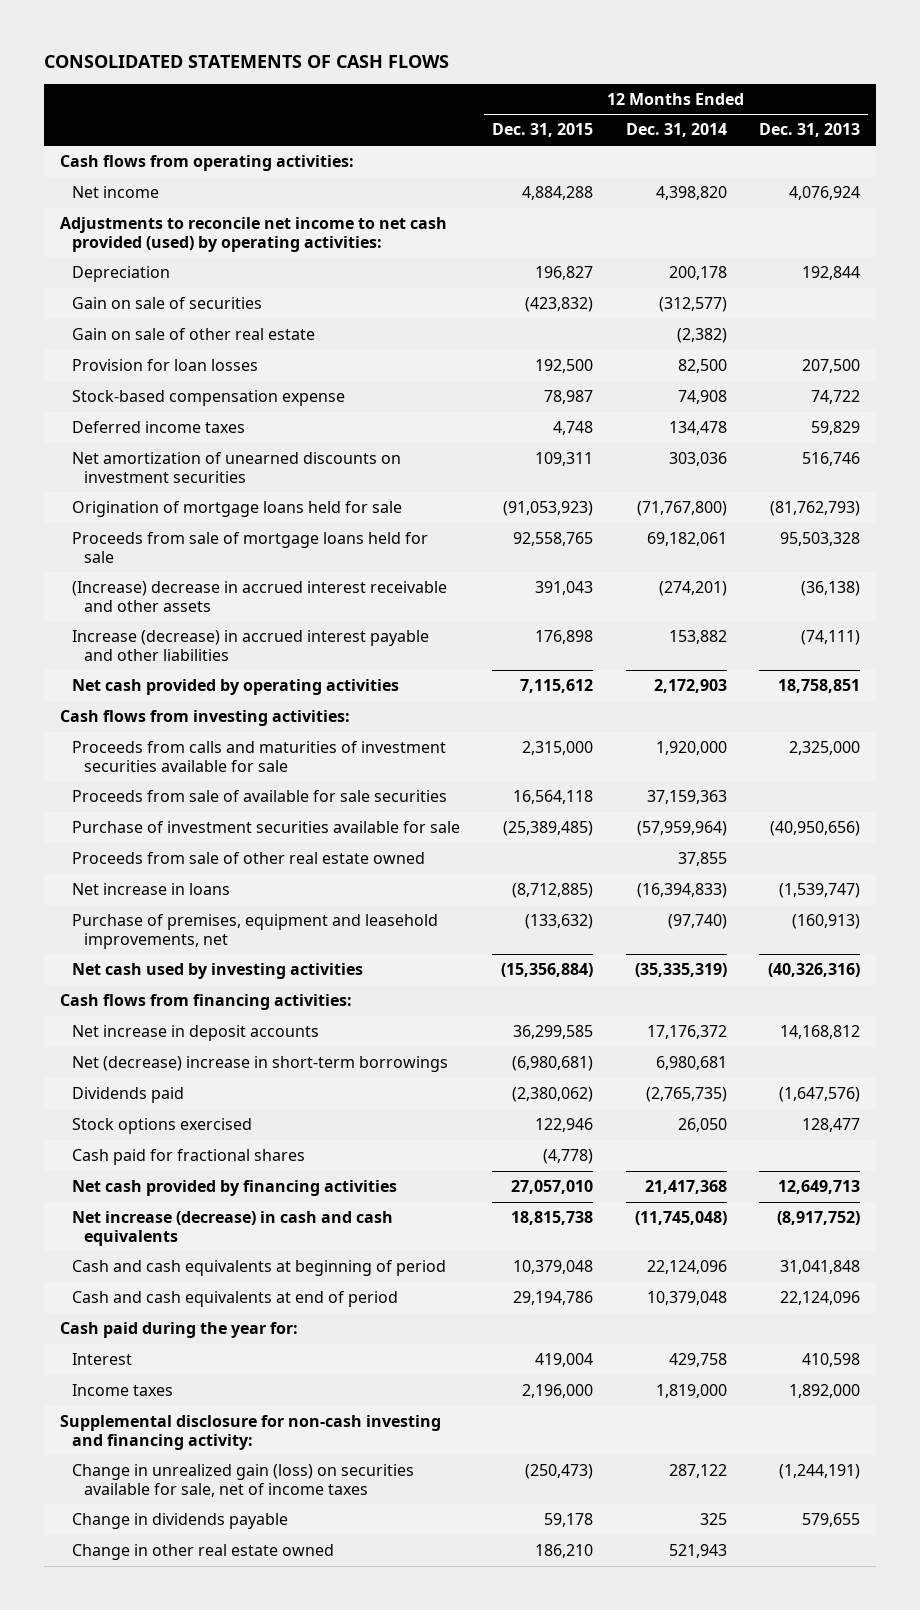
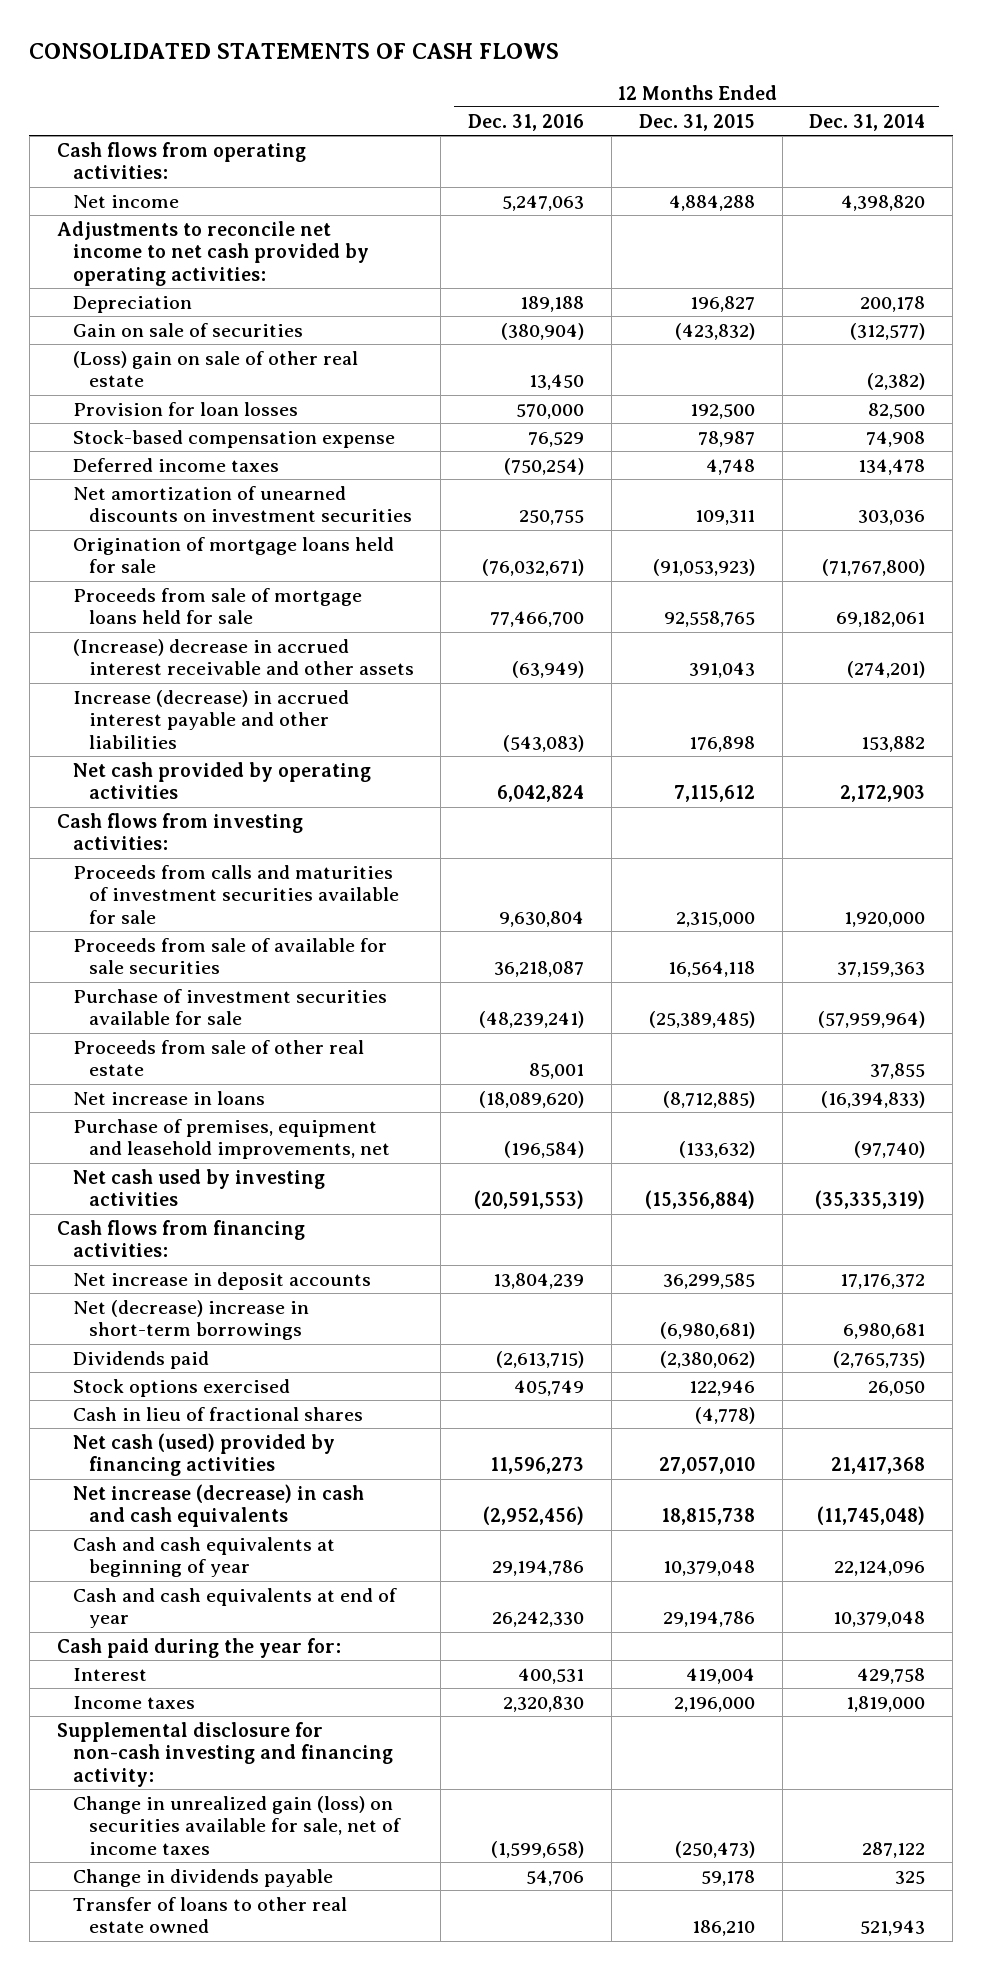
- | 12 Months Ended Dec. 31, 2015 | 12 Months Ended Dec. 31, 2014 | 12 Months Ended Dec. 31, 2013
+ | 12 Months Ended Dec. 31, 2016 | 12 Months Ended Dec. 31, 2015 | 12 Months Ended Dec. 31, 2014
- Adjustments to reconcile net income to net cash provided (used) by operating activities:
+ Adjustments to reconcile net income to net cash provided by operating activities:
- Gain on sale of other real estate | | (2,382) |
+ (Loss) gain on sale of other real estate | 13,450 | | (2,382)
- Proceeds from sale of other real estate owned | | 37,855 |
+ Proceeds from sale of other real estate | 85,001 | | 37,855
- Cash paid for fractional shares | (4,778) | |
- Net cash provided by financing activities | 27,057,010 | 21,417,368 | 12,649,713
+ Cash in lieu of fractional shares | | (4,778) |
+ Net cash (used) provided by financing activities | 11,596,273 | 27,057,010 | 21,417,368
- Cash and cash equivalents at beginning of period | 10,379,048 | 22,124,096 | 31,041,848
- Cash and cash equivalents at end of period | 29,194,786 | 10,379,048 | 22,124,096
+ Cash and cash equivalents at beginning of year | 29,194,786 | 10,379,048 | 22,124,096
+ Cash and cash equivalents at end of year | 26,242,330 | 29,194,786 | 10,379,048
- Change in other real estate owned | 186,210 | 521,943 |
+ Transfer of loans to other real estate owned | | 186,210 | 521,943

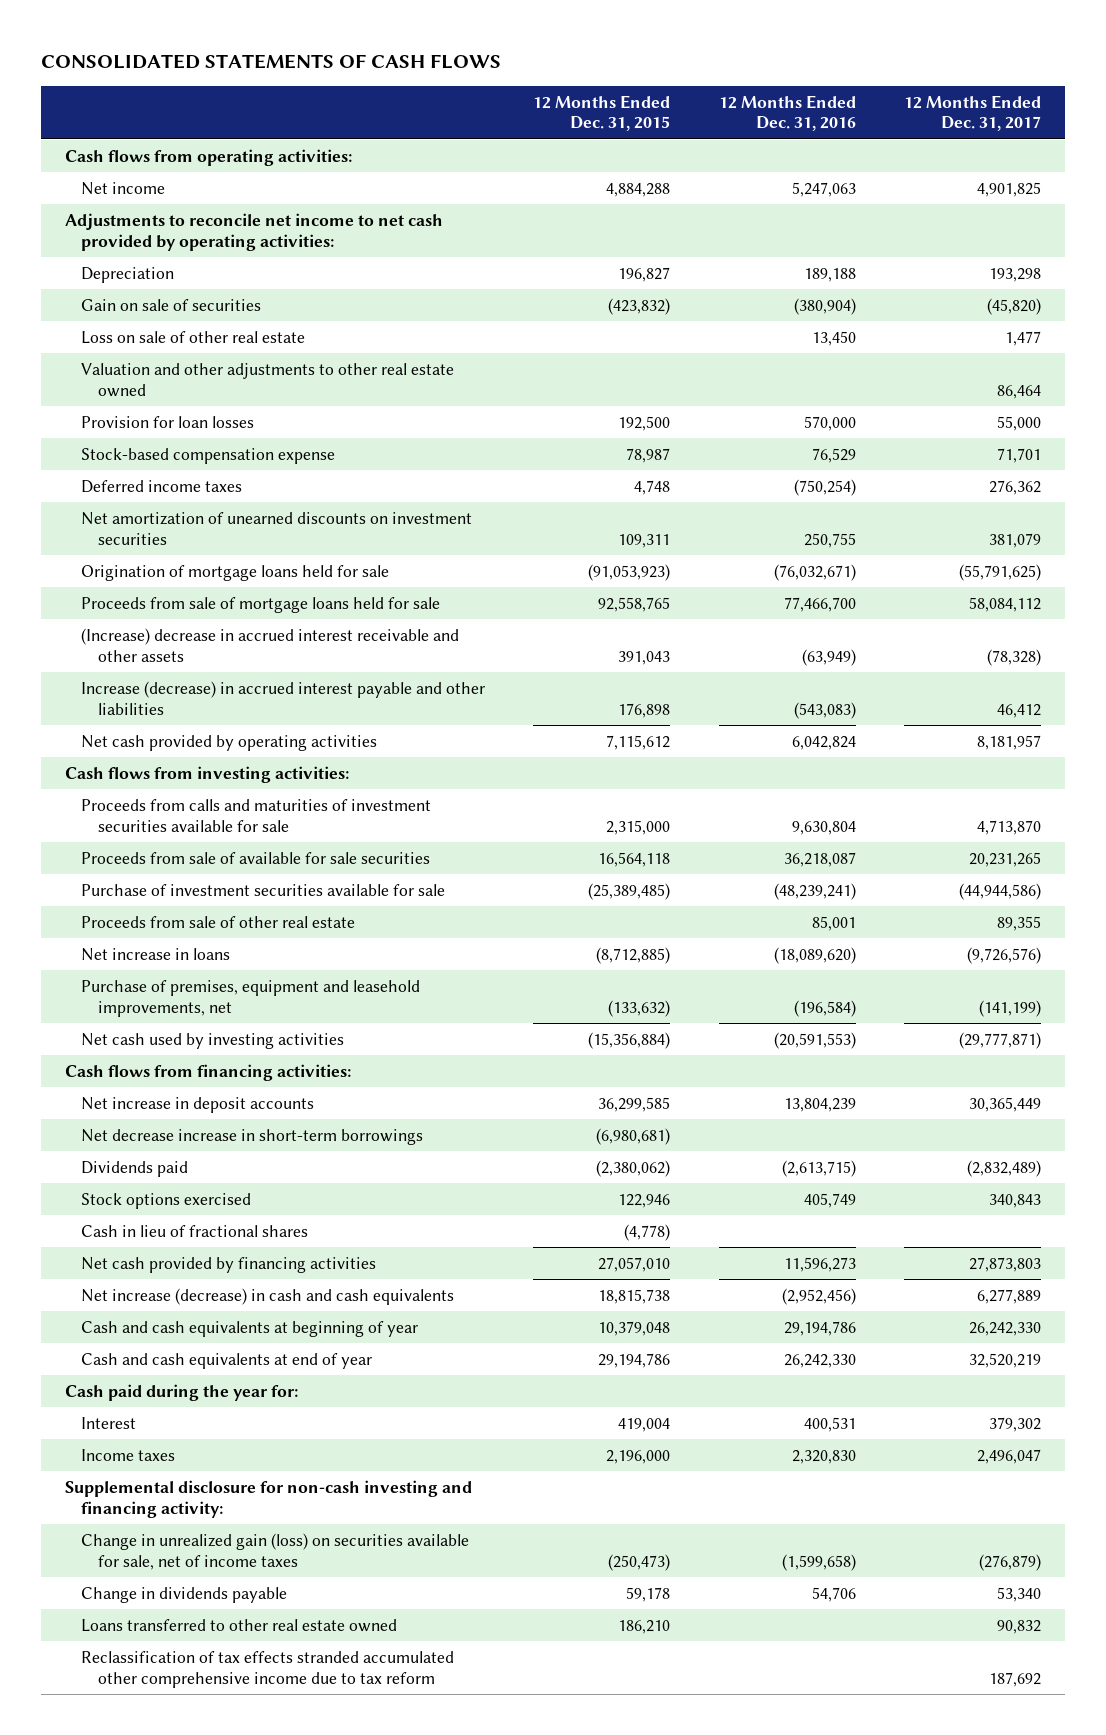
- | 12 Months Ended Dec. 31, 2016 | 12 Months Ended Dec. 31, 2015 | 12 Months Ended Dec. 31, 2014
+ | 12 Months Ended Dec. 31, 2015 | 12 Months Ended Dec. 31, 2016 | 12 Months Ended Dec. 31, 2017
- (Loss) gain on sale of other real estate | 13,450 | | (2,382)
+ Loss on sale of other real estate | | 13,450 | 1,477
+ Valuation and other adjustments to other real estate owned | | | 86,464
- Net (decrease) increase in short-term borrowings | | (6,980,681) | 6,980,681
+ Net decrease increase in short-term borrowings | (6,980,681) | |
- Net cash (used) provided by financing activities | 11,596,273 | 27,057,010 | 21,417,368
+ Net cash provided by financing activities | 27,057,010 | 11,596,273 | 27,873,803
- Transfer of loans to other real estate owned | | 186,210 | 521,943
+ Loans transferred to other real estate owned | 186,210 | | 90,832
+ Reclassification of tax effects stranded accumulated other comprehensive income due to tax reform | | | 187,692

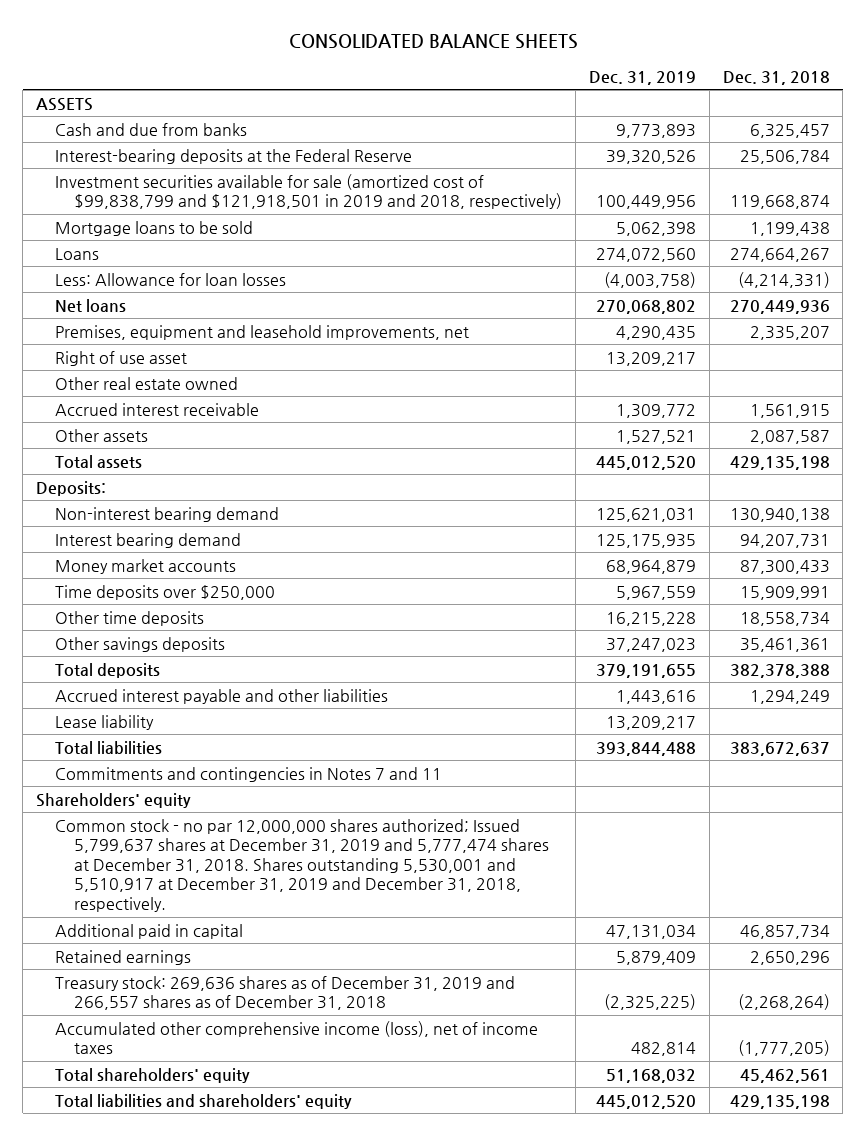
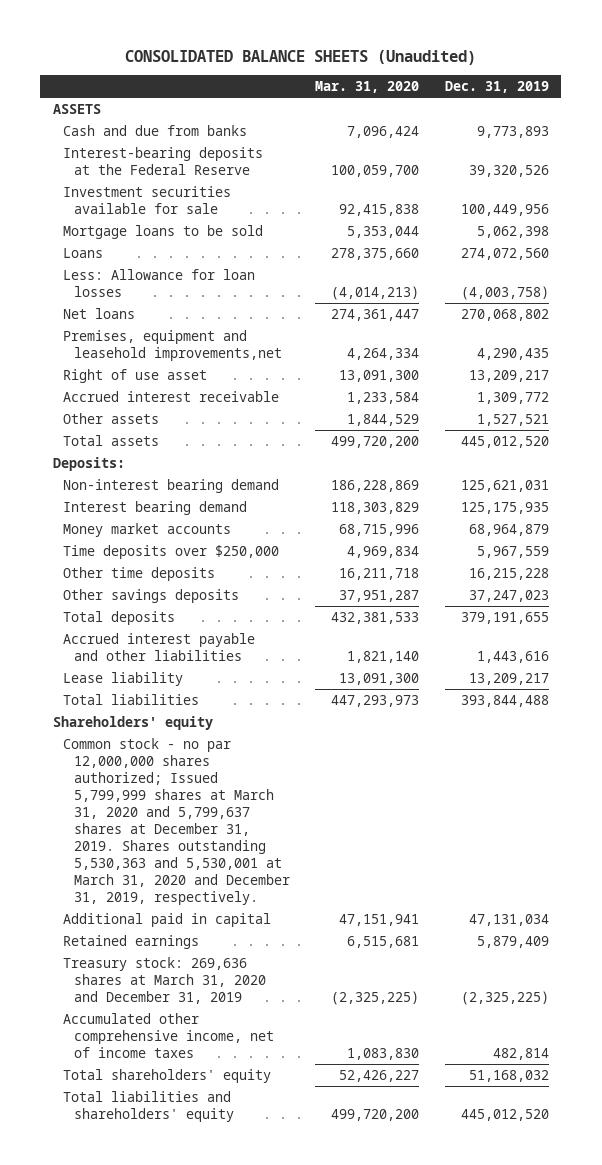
- CONSOLIDATED BALANCE SHEETS
+ CONSOLIDATED BALANCE SHEETS (Unaudited)
- | Dec. 31, 2019 | Dec. 31, 2018
+ | Mar. 31, 2020 | Dec. 31, 2019
- Investment securities available for sale (amortized cost of $99,838,799 and $121,918,501 in 2019 and 2018, respectively) | 100,449,956 | 119,668,874
+ Investment securities available for sale | 92,415,838 | 100,449,956
- Premises, equipment and leasehold improvements, net | 4,290,435 | 2,335,207
+ Premises, equipment and leasehold improvements,net | 4,264,334 | 4,290,435
- Other real estate owned
- Commitments and contingencies in Notes 7 and 11
- Common stock - no par 12,000,000 shares authorized; Issued 5,799,637 shares at December 31, 2019 and 5,777,474 shares at December 31, 2018. Shares outstanding 5,530,001 and 5,510,917 at December 31, 2019 and December 31, 2018, respectively.
+ Common stock - no par 12,000,000 shares authorized; Issued 5,799,999 shares at March 31, 2020 and 5,799,637 shares at December 31, 2019. Shares outstanding 5,530,363 and 5,530,001 at March 31, 2020 and December 31, 2019, respectively.
- Treasury stock: 269,636 shares as of December 31, 2019 and 266,557 shares as of December 31, 2018 | (2,325,225) | (2,268,264)
- Accumulated other comprehensive income (loss), net of income taxes | 482,814 | (1,777,205)
+ Treasury stock: 269,636 shares at March 31, 2020 and December 31, 2019 | (2,325,225) | (2,325,225)
+ Accumulated other comprehensive income, net of income taxes | 1,083,830 | 482,814

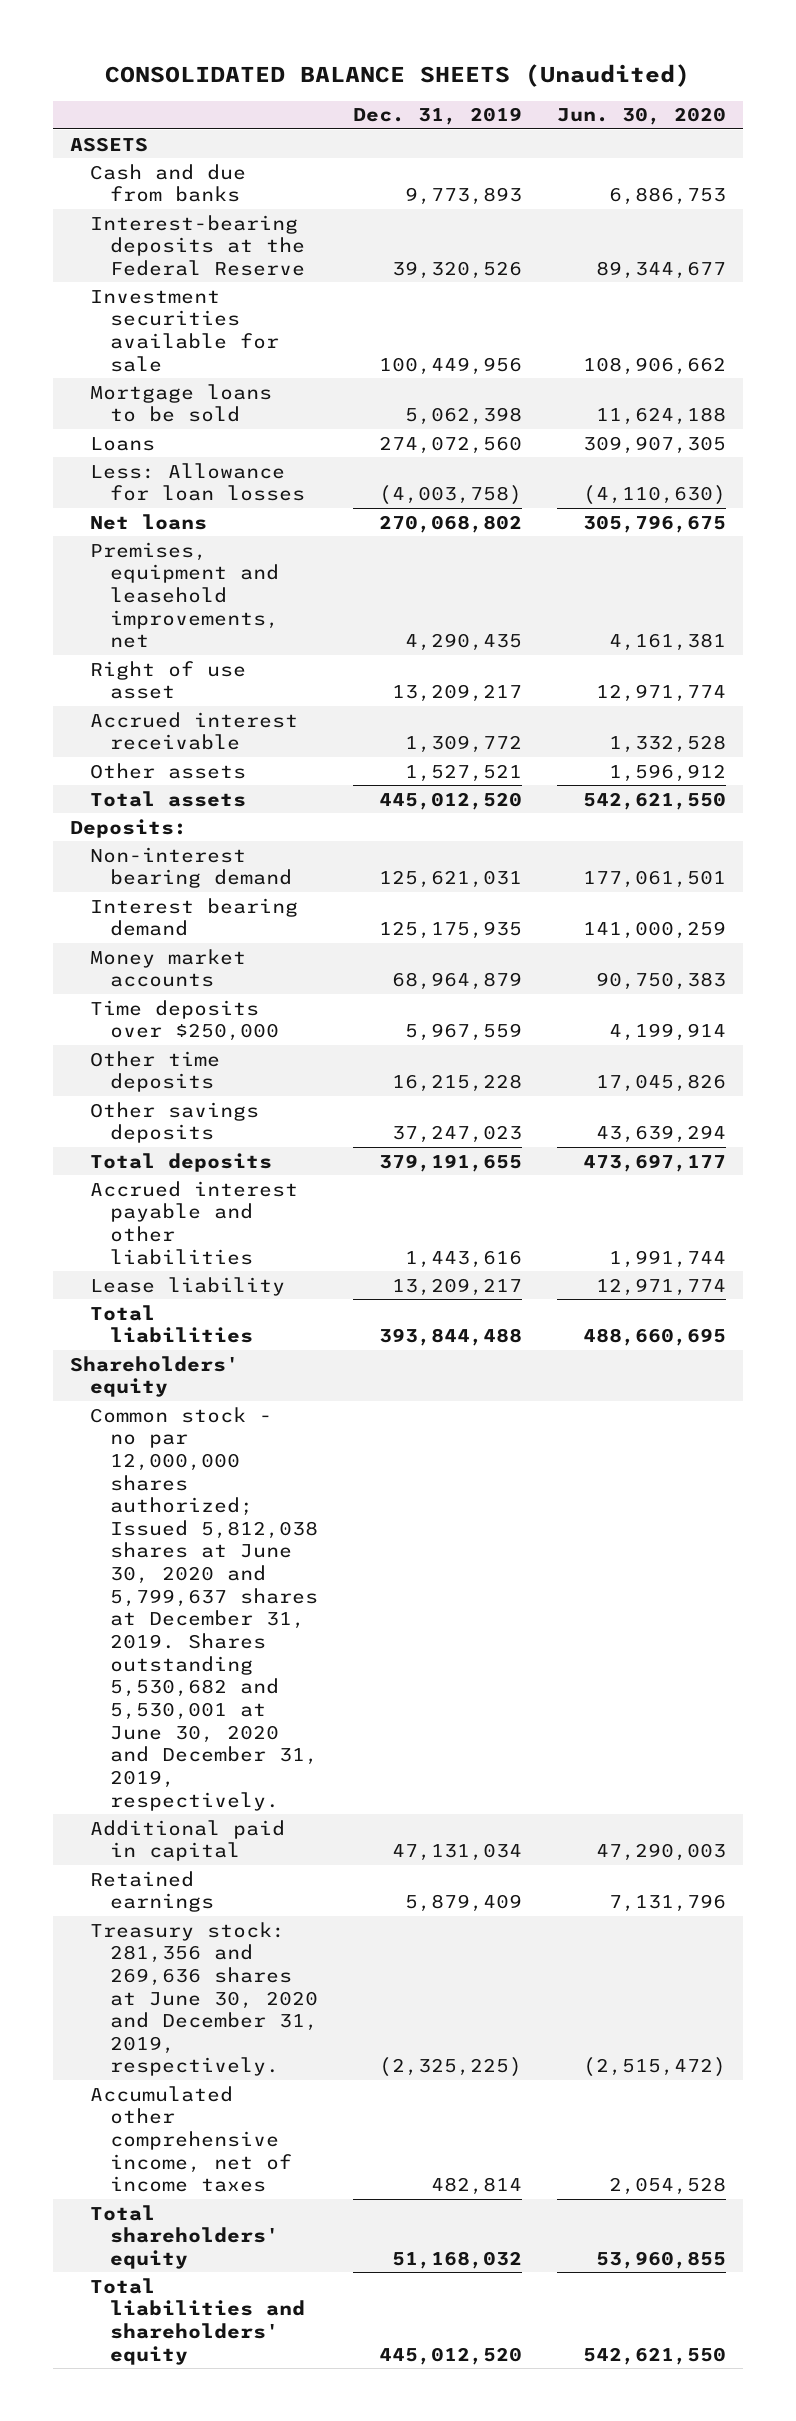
- | Mar. 31, 2020 | Dec. 31, 2019
+ | Dec. 31, 2019 | Jun. 30, 2020
- Premises, equipment and leasehold improvements,net | 4,264,334 | 4,290,435
+ Premises, equipment and leasehold improvements, net | 4,290,435 | 4,161,381
- Common stock - no par 12,000,000 shares authorized; Issued 5,799,999 shares at March 31, 2020 and 5,799,637 shares at December 31, 2019. Shares outstanding 5,530,363 and 5,530,001 at March 31, 2020 and December 31, 2019, respectively.
+ Common stock - no par 12,000,000 shares authorized; Issued 5,812,038 shares at June 30, 2020 and 5,799,637 shares at December 31, 2019. Shares outstanding 5,530,682 and 5,530,001 at June 30, 2020 and December 31, 2019, respectively.
- Treasury stock: 269,636 shares at March 31, 2020 and December 31, 2019 | (2,325,225) | (2,325,225)
+ Treasury stock: 281,356 and 269,636 shares at June 30, 2020 and December 31, 2019, respectively. | (2,325,225) | (2,515,472)

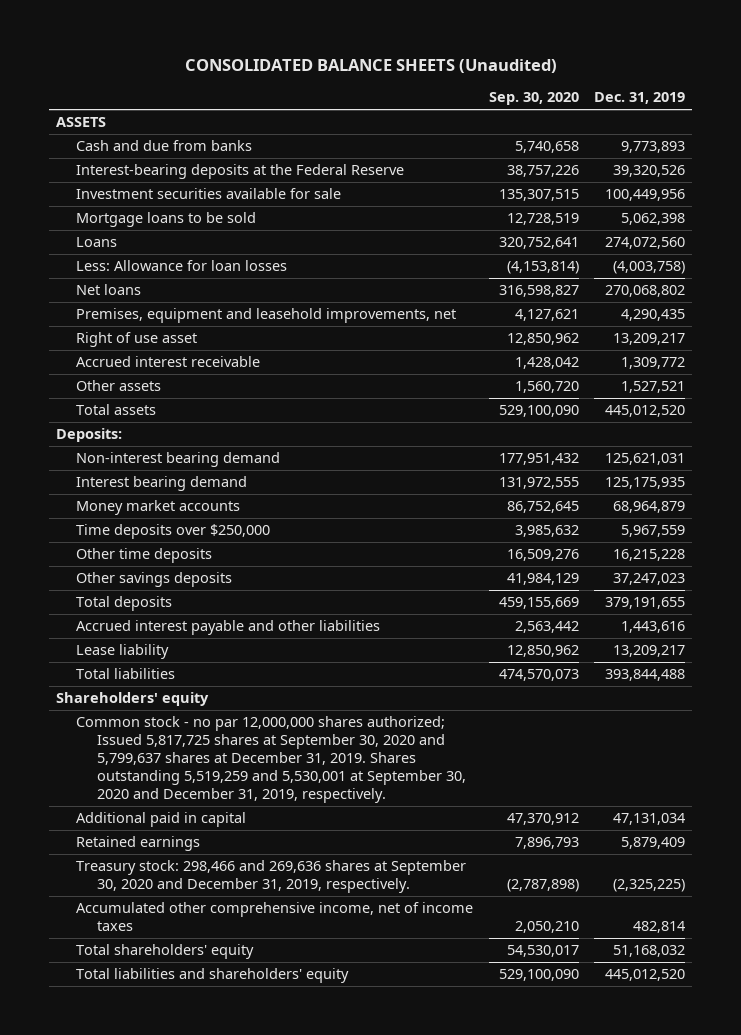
- | Dec. 31, 2019 | Jun. 30, 2020
+ | Sep. 30, 2020 | Dec. 31, 2019
- Common stock - no par 12,000,000 shares authorized; Issued 5,812,038 shares at June 30, 2020 and 5,799,637 shares at December 31, 2019. Shares outstanding 5,530,682 and 5,530,001 at June 30, 2020 and December 31, 2019, respectively.
+ Common stock - no par 12,000,000 shares authorized; Issued 5,817,725 shares at September 30, 2020 and 5,799,637 shares at December 31, 2019. Shares outstanding 5,519,259 and 5,530,001 at September 30, 2020 and December 31, 2019, respectively.
- Treasury stock: 281,356 and 269,636 shares at June 30, 2020 and December 31, 2019, respectively. | (2,325,225) | (2,515,472)
+ Treasury stock: 298,466 and 269,636 shares at September 30, 2020 and December 31, 2019, respectively. | (2,787,898) | (2,325,225)

